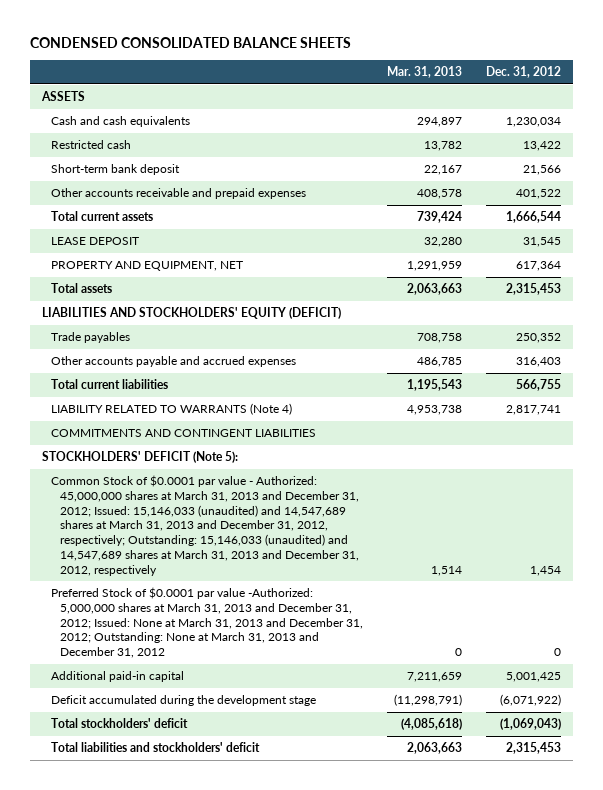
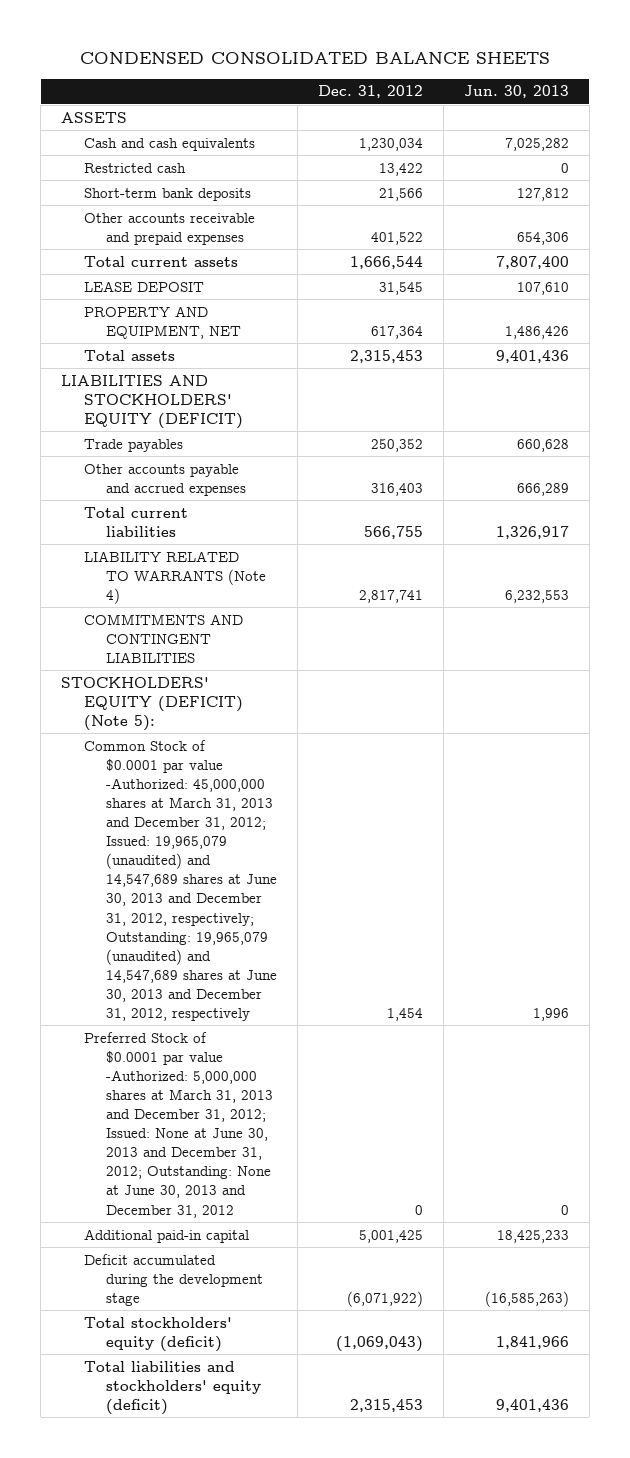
- | Mar. 31, 2013 | Dec. 31, 2012
+ | Dec. 31, 2012 | Jun. 30, 2013
- Short-term bank deposit | 22,167 | 21,566
+ Short-term bank deposits | 21,566 | 127,812
- STOCKHOLDERS' DEFICIT (Note 5):
- Common Stock of $0.0001 par value - Authorized: 45,000,000 shares at March 31, 2013 and December 31, 2012; Issued: 15,146,033 (unaudited) and 14,547,689 shares at March 31, 2013 and December 31, 2012, respectively; Outstanding: 15,146,033 (unaudited) and 14,547,689 shares at March 31, 2013 and December 31, 2012, respectively | 1,514 | 1,454
- Preferred Stock of $0.0001 par value -Authorized: 5,000,000 shares at March 31, 2013 and December 31, 2012; Issued: None at March 31, 2013 and December 31, 2012; Outstanding: None at March 31, 2013 and December 31, 2012 | 0 | 0
+ STOCKHOLDERS' EQUITY (DEFICIT) (Note 5):
+ Common Stock of $0.0001 par value -Authorized: 45,000,000 shares at March 31, 2013 and December 31, 2012; Issued: 19,965,079 (unaudited) and 14,547,689 shares at June 30, 2013 and December 31, 2012, respectively; Outstanding: 19,965,079 (unaudited) and 14,547,689 shares at June 30, 2013 and December 31, 2012, respectively | 1,454 | 1,996
+ Preferred Stock of $0.0001 par value -Authorized: 5,000,000 shares at March 31, 2013 and December 31, 2012; Issued: None at June 30, 2013 and December 31, 2012; Outstanding: None at June 30, 2013 and December 31, 2012 | 0 | 0
- Total stockholders' deficit | (4,085,618) | (1,069,043)
- Total liabilities and stockholders' deficit | 2,063,663 | 2,315,453
+ Total stockholders' equity (deficit) | (1,069,043) | 1,841,966
+ Total liabilities and stockholders' equity (deficit) | 2,315,453 | 9,401,436

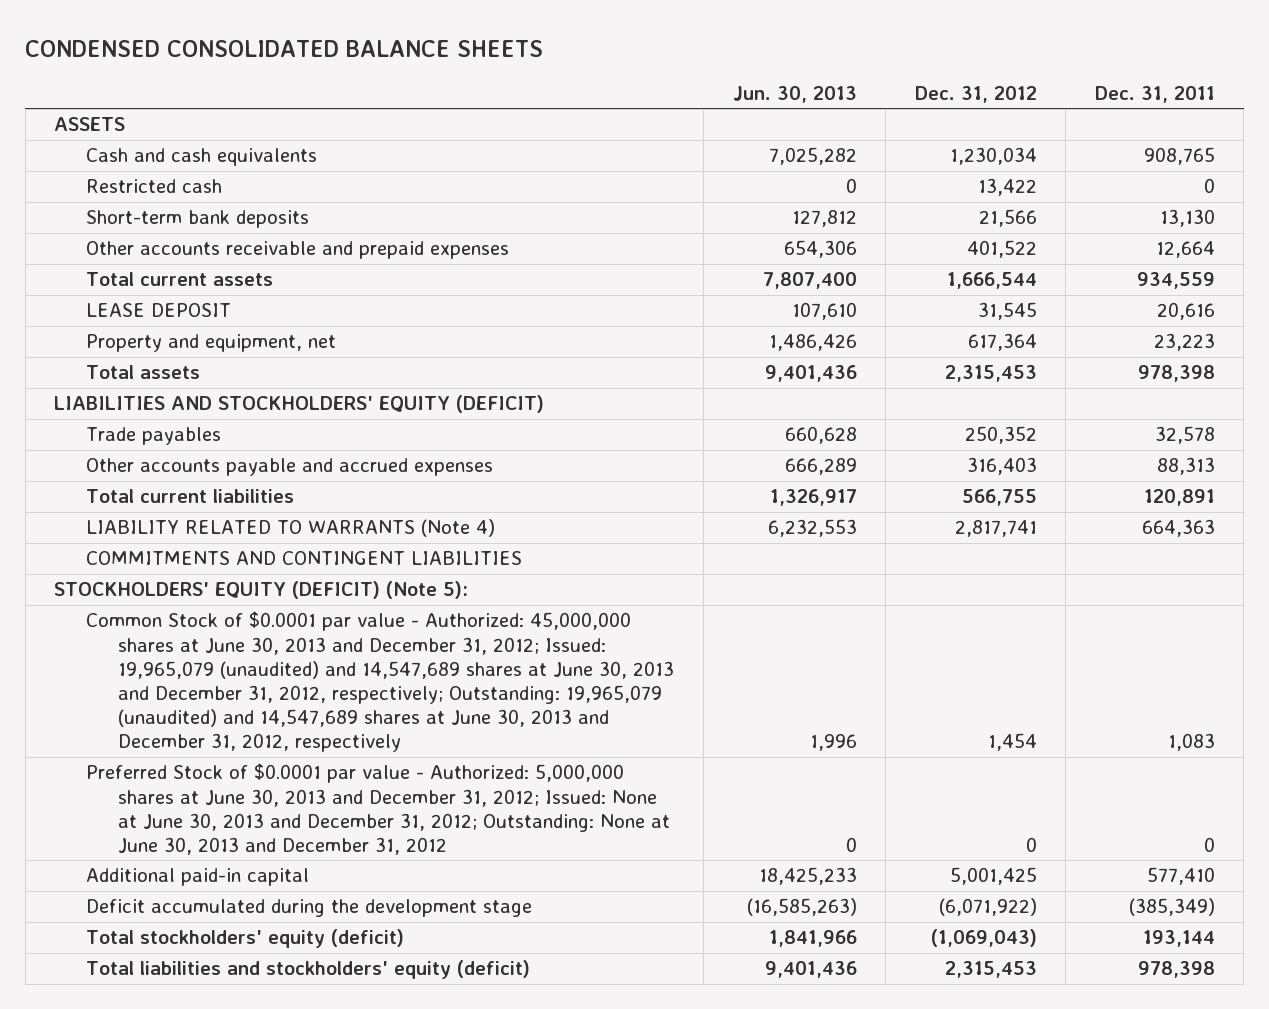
- | Dec. 31, 2012 | Jun. 30, 2013
+ | Jun. 30, 2013 | Dec. 31, 2012 | Dec. 31, 2011
- PROPERTY AND EQUIPMENT, NET | 617,364 | 1,486,426
+ Property and equipment, net | 1,486,426 | 617,364 | 23,223
- Common Stock of $0.0001 par value -Authorized: 45,000,000 shares at March 31, 2013 and December 31, 2012; Issued: 19,965,079 (unaudited) and 14,547,689 shares at June 30, 2013 and December 31, 2012, respectively; Outstanding: 19,965,079 (unaudited) and 14,547,689 shares at June 30, 2013 and December 31, 2012, respectively | 1,454 | 1,996
- Preferred Stock of $0.0001 par value -Authorized: 5,000,000 shares at March 31, 2013 and December 31, 2012; Issued: None at June 30, 2013 and December 31, 2012; Outstanding: None at June 30, 2013 and December 31, 2012 | 0 | 0
+ Common Stock of $0.0001 par value - Authorized: 45,000,000 shares at June 30, 2013 and December 31, 2012; Issued: 19,965,079 (unaudited) and 14,547,689 shares at June 30, 2013 and December 31, 2012, respectively; Outstanding: 19,965,079 (unaudited) and 14,547,689 shares at June 30, 2013 and December 31, 2012, respectively | 1,996 | 1,454 | 1,083
+ Preferred Stock of $0.0001 par value - Authorized: 5,000,000 shares at June 30, 2013 and December 31, 2012; Issued: None at June 30, 2013 and December 31, 2012; Outstanding: None at June 30, 2013 and December 31, 2012 | 0 | 0 | 0

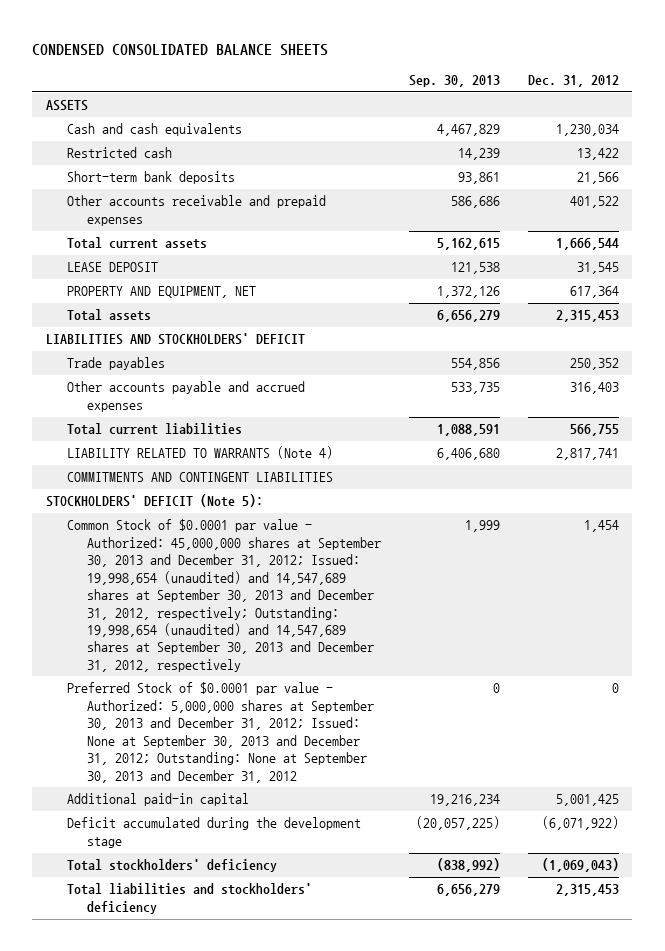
- | Jun. 30, 2013 | Dec. 31, 2012 | Dec. 31, 2011
+ | Sep. 30, 2013 | Dec. 31, 2012
- Property and equipment, net | 1,486,426 | 617,364 | 23,223
+ PROPERTY AND EQUIPMENT, NET | 1,372,126 | 617,364
- LIABILITIES AND STOCKHOLDERS' EQUITY (DEFICIT)
+ LIABILITIES AND STOCKHOLDERS' DEFICIT
- STOCKHOLDERS' EQUITY (DEFICIT) (Note 5):
- Common Stock of $0.0001 par value - Authorized: 45,000,000 shares at June 30, 2013 and December 31, 2012; Issued: 19,965,079 (unaudited) and 14,547,689 shares at June 30, 2013 and December 31, 2012, respectively; Outstanding: 19,965,079 (unaudited) and 14,547,689 shares at June 30, 2013 and December 31, 2012, respectively | 1,996 | 1,454 | 1,083
- Preferred Stock of $0.0001 par value - Authorized: 5,000,000 shares at June 30, 2013 and December 31, 2012; Issued: None at June 30, 2013 and December 31, 2012; Outstanding: None at June 30, 2013 and December 31, 2012 | 0 | 0 | 0
+ STOCKHOLDERS' DEFICIT (Note 5):
+ Common Stock of $0.0001 par value - Authorized: 45,000,000 shares at September 30, 2013 and December 31, 2012; Issued: 19,998,654 (unaudited) and 14,547,689 shares at September 30, 2013 and December 31, 2012, respectively; Outstanding: 19,998,654 (unaudited) and 14,547,689 shares at September 30, 2013 and December 31, 2012, respectively | 1,999 | 1,454
+ Preferred Stock of $0.0001 par value - Authorized: 5,000,000 shares at September 30, 2013 and December 31, 2012; Issued: None at September 30, 2013 and December 31, 2012; Outstanding: None at September 30, 2013 and December 31, 2012 | 0 | 0
- Total stockholders' equity (deficit) | 1,841,966 | (1,069,043) | 193,144
- Total liabilities and stockholders' equity (deficit) | 9,401,436 | 2,315,453 | 978,398
+ Total stockholders' deficiency | (838,992) | (1,069,043)
+ Total liabilities and stockholders' deficiency | 6,656,279 | 2,315,453

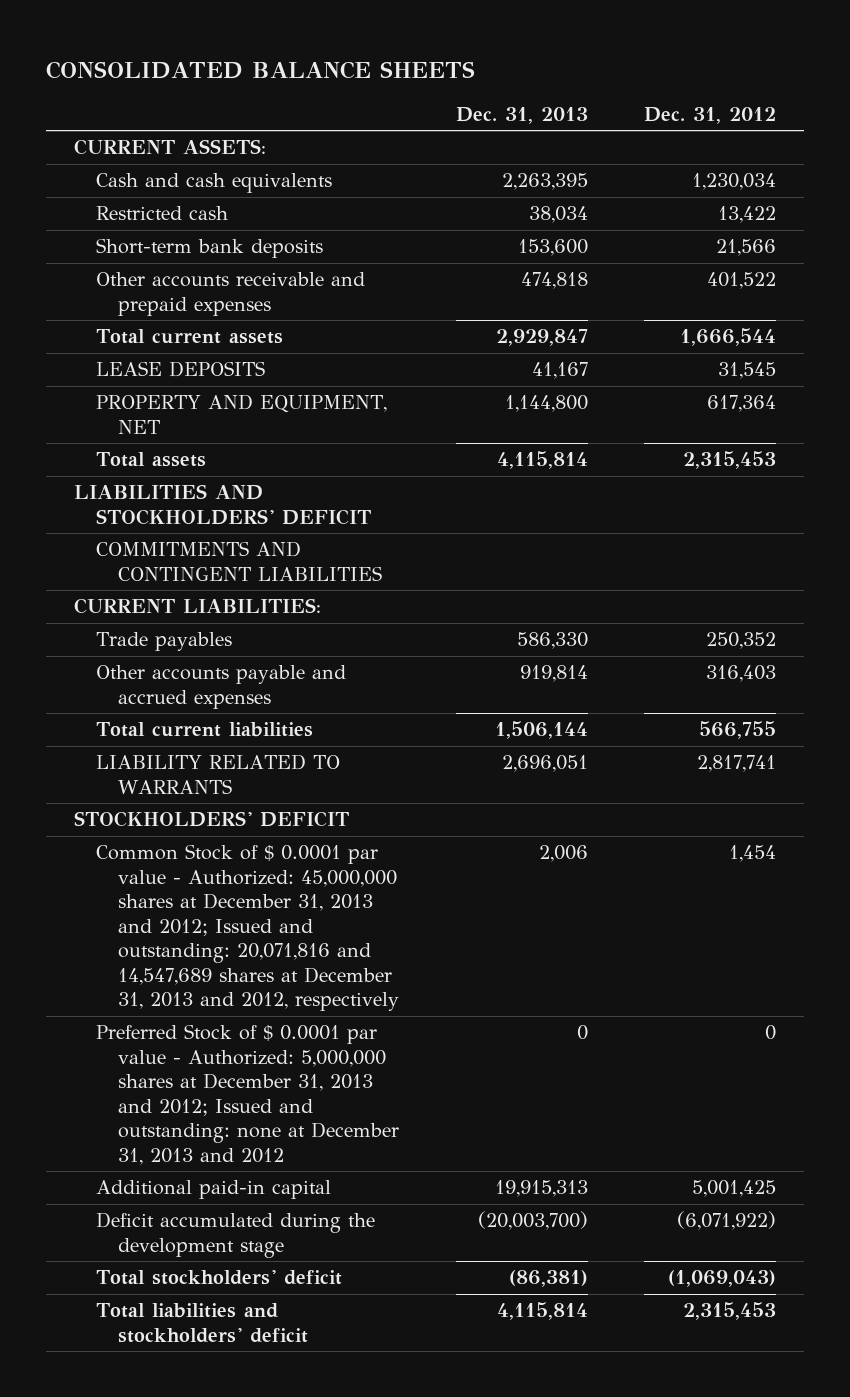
- CONDENSED CONSOLIDATED BALANCE SHEETS
+ CONSOLIDATED BALANCE SHEETS
- | Sep. 30, 2013 | Dec. 31, 2012
+ | Dec. 31, 2013 | Dec. 31, 2012
- ASSETS
+ CURRENT ASSETS:
- LEASE DEPOSIT | 121,538 | 31,545
+ LEASE DEPOSITS | 41,167 | 31,545
moved up: COMMITMENTS AND CONTINGENT LIABILITIES
+ CURRENT LIABILITIES:
- LIABILITY RELATED TO WARRANTS (Note 4) | 6,406,680 | 2,817,741
- STOCKHOLDERS' DEFICIT (Note 5):
- Common Stock of $0.0001 par value - Authorized: 45,000,000 shares at September 30, 2013 and December 31, 2012; Issued: 19,998,654 (unaudited) and 14,547,689 shares at September 30, 2013 and December 31, 2012, respectively; Outstanding: 19,998,654 (unaudited) and 14,547,689 shares at September 30, 2013 and December 31, 2012, respectively | 1,999 | 1,454
- Preferred Stock of $0.0001 par value - Authorized: 5,000,000 shares at September 30, 2013 and December 31, 2012; Issued: None at September 30, 2013 and December 31, 2012; Outstanding: None at September 30, 2013 and December 31, 2012 | 0 | 0
+ LIABILITY RELATED TO WARRANTS | 2,696,051 | 2,817,741
+ STOCKHOLDERS' DEFICIT
+ Common Stock of $ 0.0001 par value - Authorized: 45,000,000 shares at December 31, 2013 and 2012; Issued and outstanding: 20,071,816 and 14,547,689 shares at December 31, 2013 and 2012, respectively | 2,006 | 1,454
+ Preferred Stock of $ 0.0001 par value - Authorized: 5,000,000 shares at December 31, 2013 and 2012; Issued and outstanding: none at December 31, 2013 and 2012 | 0 | 0
- Total stockholders' deficiency | (838,992) | (1,069,043)
- Total liabilities and stockholders' deficiency | 6,656,279 | 2,315,453
+ Total stockholders' deficit | (86,381) | (1,069,043)
+ Total liabilities and stockholders' deficit | 4,115,814 | 2,315,453

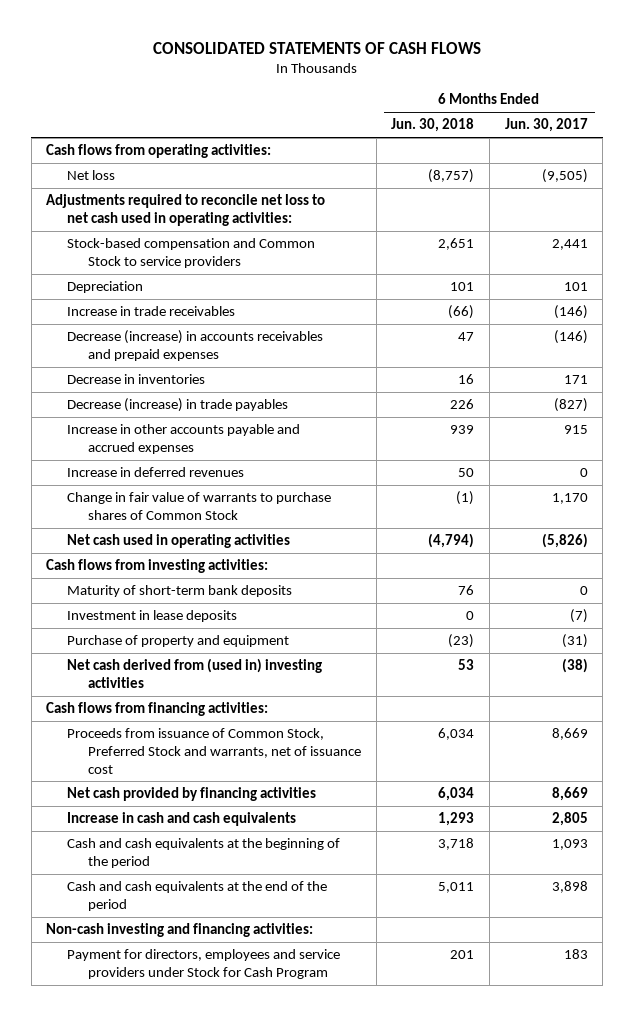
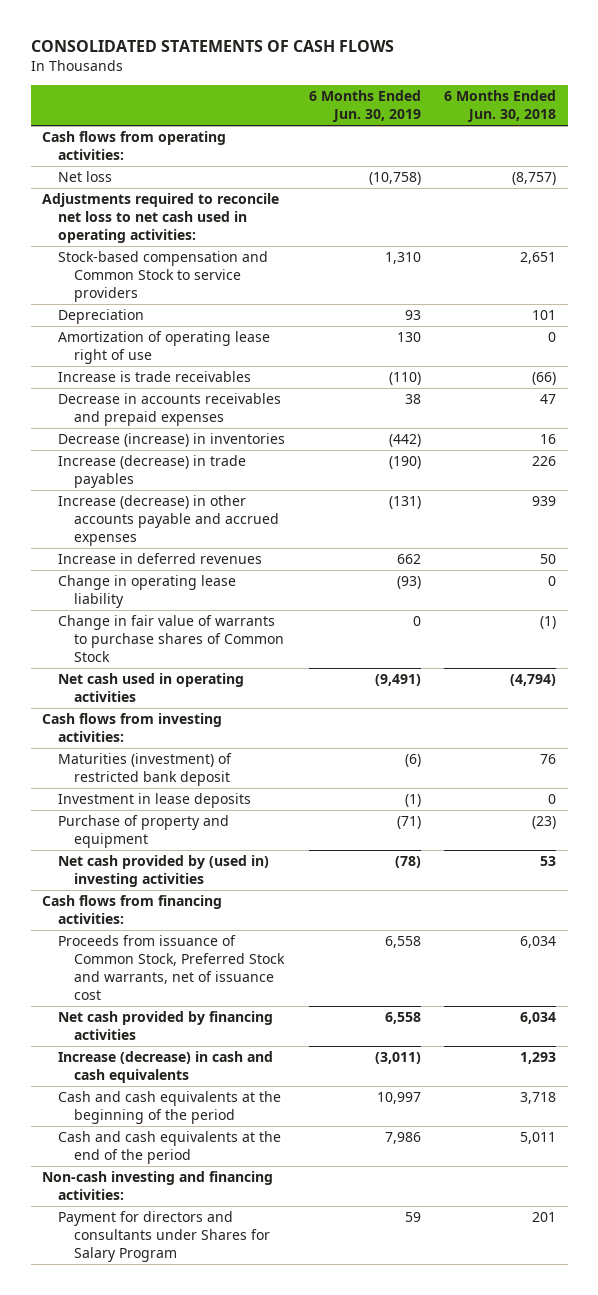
- | 6 Months Ended Jun. 30, 2018 | 6 Months Ended Jun. 30, 2017
+ | 6 Months Ended Jun. 30, 2019 | 6 Months Ended Jun. 30, 2018
- Increase in trade receivables | (66) | (146)
- Decrease (increase) in accounts receivables and prepaid expenses | 47 | (146)
- Decrease in inventories | 16 | 171
- Decrease (increase) in trade payables | 226 | (827)
- Increase in other accounts payable and accrued expenses | 939 | 915
+ Amortization of operating lease right of use | 130 | 0
+ Increase is trade receivables | (110) | (66)
+ Decrease in accounts receivables and prepaid expenses | 38 | 47
+ Decrease (increase) in inventories | (442) | 16
+ Increase (decrease) in trade payables | (190) | 226
+ Increase (decrease) in other accounts payable and accrued expenses | (131) | 939
+ Change in operating lease liability | (93) | 0
- Maturity of short-term bank deposits | 76 | 0
+ Maturities (investment) of restricted bank deposit | (6) | 76
- Net cash derived from (used in) investing activities | 53 | (38)
+ Net cash provided by (used in) investing activities | (78) | 53
- Increase in cash and cash equivalents | 1,293 | 2,805
+ Increase (decrease) in cash and cash equivalents | (3,011) | 1,293
- Payment for directors, employees and service providers under Stock for Cash Program | 201 | 183
+ Payment for directors and consultants under Shares for Salary Program | 59 | 201

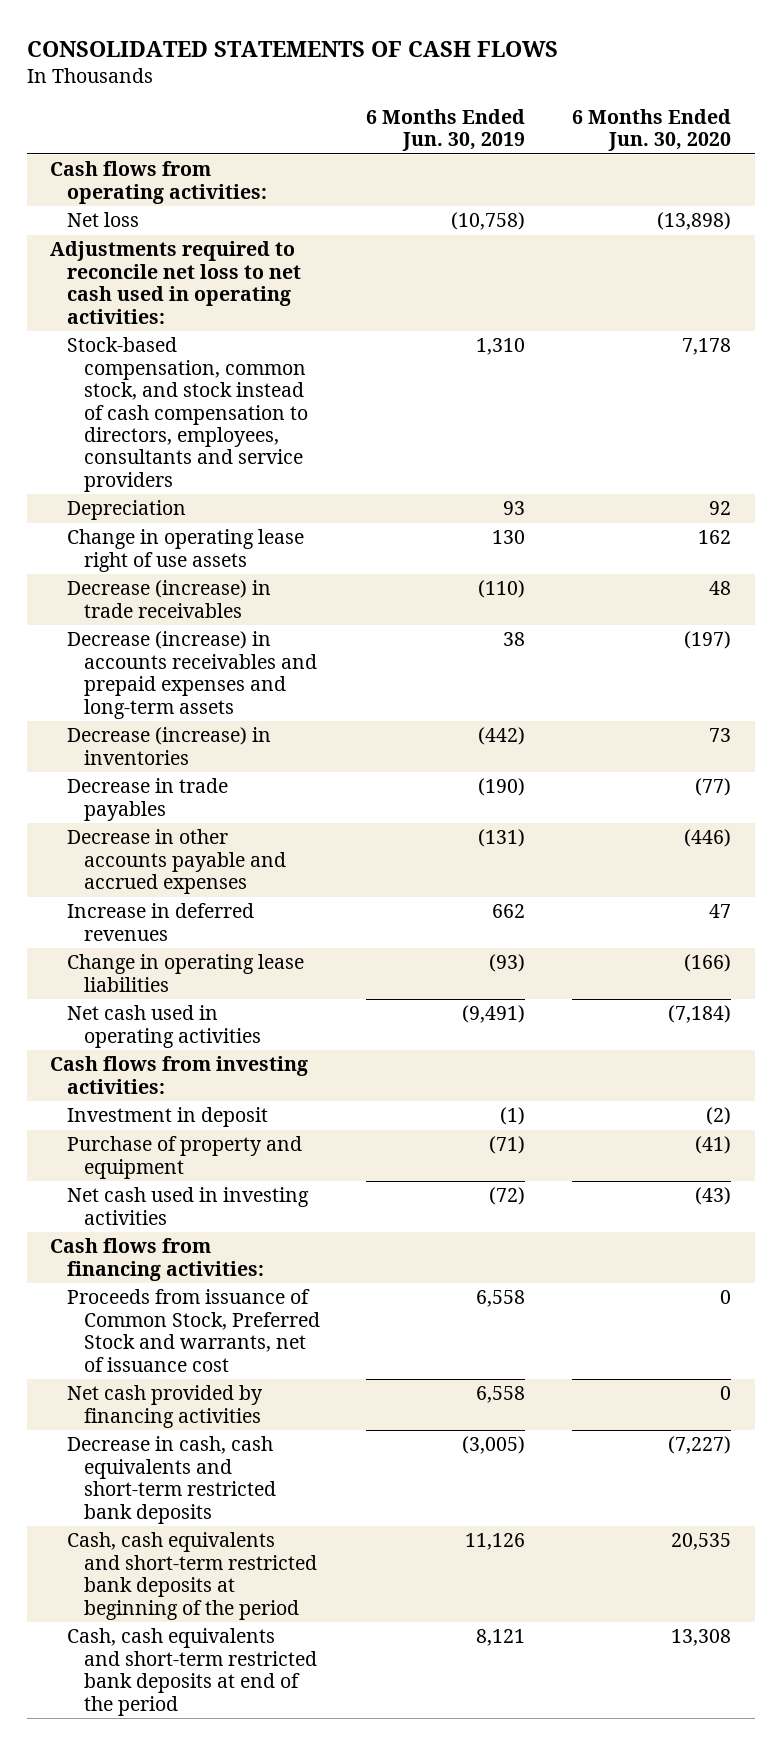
- | 6 Months Ended Jun. 30, 2019 | 6 Months Ended Jun. 30, 2018
+ | 6 Months Ended Jun. 30, 2019 | 6 Months Ended Jun. 30, 2020
- Stock-based compensation and Common Stock to service providers | 1,310 | 2,651
+ Stock-based compensation, common stock, and stock instead of cash compensation to directors, employees, consultants and service providers | 1,310 | 7,178
- Amortization of operating lease right of use | 130 | 0
- Increase is trade receivables | (110) | (66)
- Decrease in accounts receivables and prepaid expenses | 38 | 47
+ Change in operating lease right of use assets | 130 | 162
+ Decrease (increase) in trade receivables | (110) | 48
+ Decrease (increase) in accounts receivables and prepaid expenses and long-term assets | 38 | (197)
- Increase (decrease) in trade payables | (190) | 226
- Increase (decrease) in other accounts payable and accrued expenses | (131) | 939
+ Decrease in trade payables | (190) | (77)
+ Decrease in other accounts payable and accrued expenses | (131) | (446)
- Change in operating lease liability | (93) | 0
- Change in fair value of warrants to purchase shares of Common Stock | 0 | (1)
+ Change in operating lease liabilities | (93) | (166)
- Maturities (investment) of restricted bank deposit | (6) | 76
- Investment in lease deposits | (1) | 0
+ Investment in deposit | (1) | (2)
- Net cash provided by (used in) investing activities | (78) | 53
+ Net cash used in investing activities | (72) | (43)
- Increase (decrease) in cash and cash equivalents | (3,011) | 1,293
- Cash and cash equivalents at the beginning of the period | 10,997 | 3,718
- Cash and cash equivalents at the end of the period | 7,986 | 5,011
- Non-cash investing and financing activities:
- Payment for directors and consultants under Shares for Salary Program | 59 | 201
+ Decrease in cash, cash equivalents and short-term restricted bank deposits | (3,005) | (7,227)
+ Cash, cash equivalents and short-term restricted bank deposits at beginning of the period | 11,126 | 20,535
+ Cash, cash equivalents and short-term restricted bank deposits at end of the period | 8,121 | 13,308

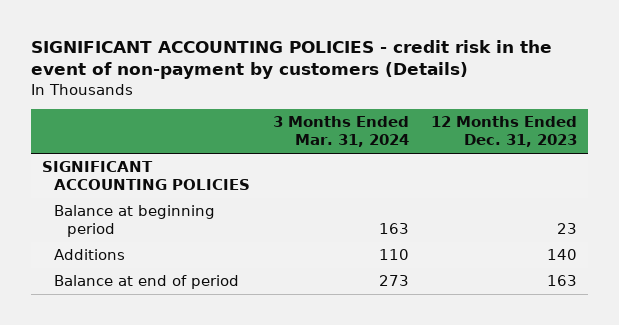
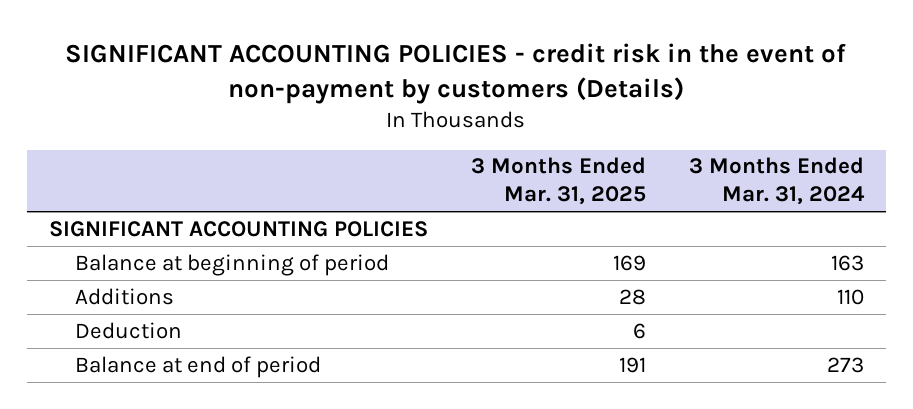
- | 3 Months Ended Mar. 31, 2024 | 12 Months Ended Dec. 31, 2023
+ | 3 Months Ended Mar. 31, 2025 | 3 Months Ended Mar. 31, 2024
- Balance at beginning period | 163 | 23
+ Balance at beginning of period | 169 | 163
+ Deduction | 6 |

